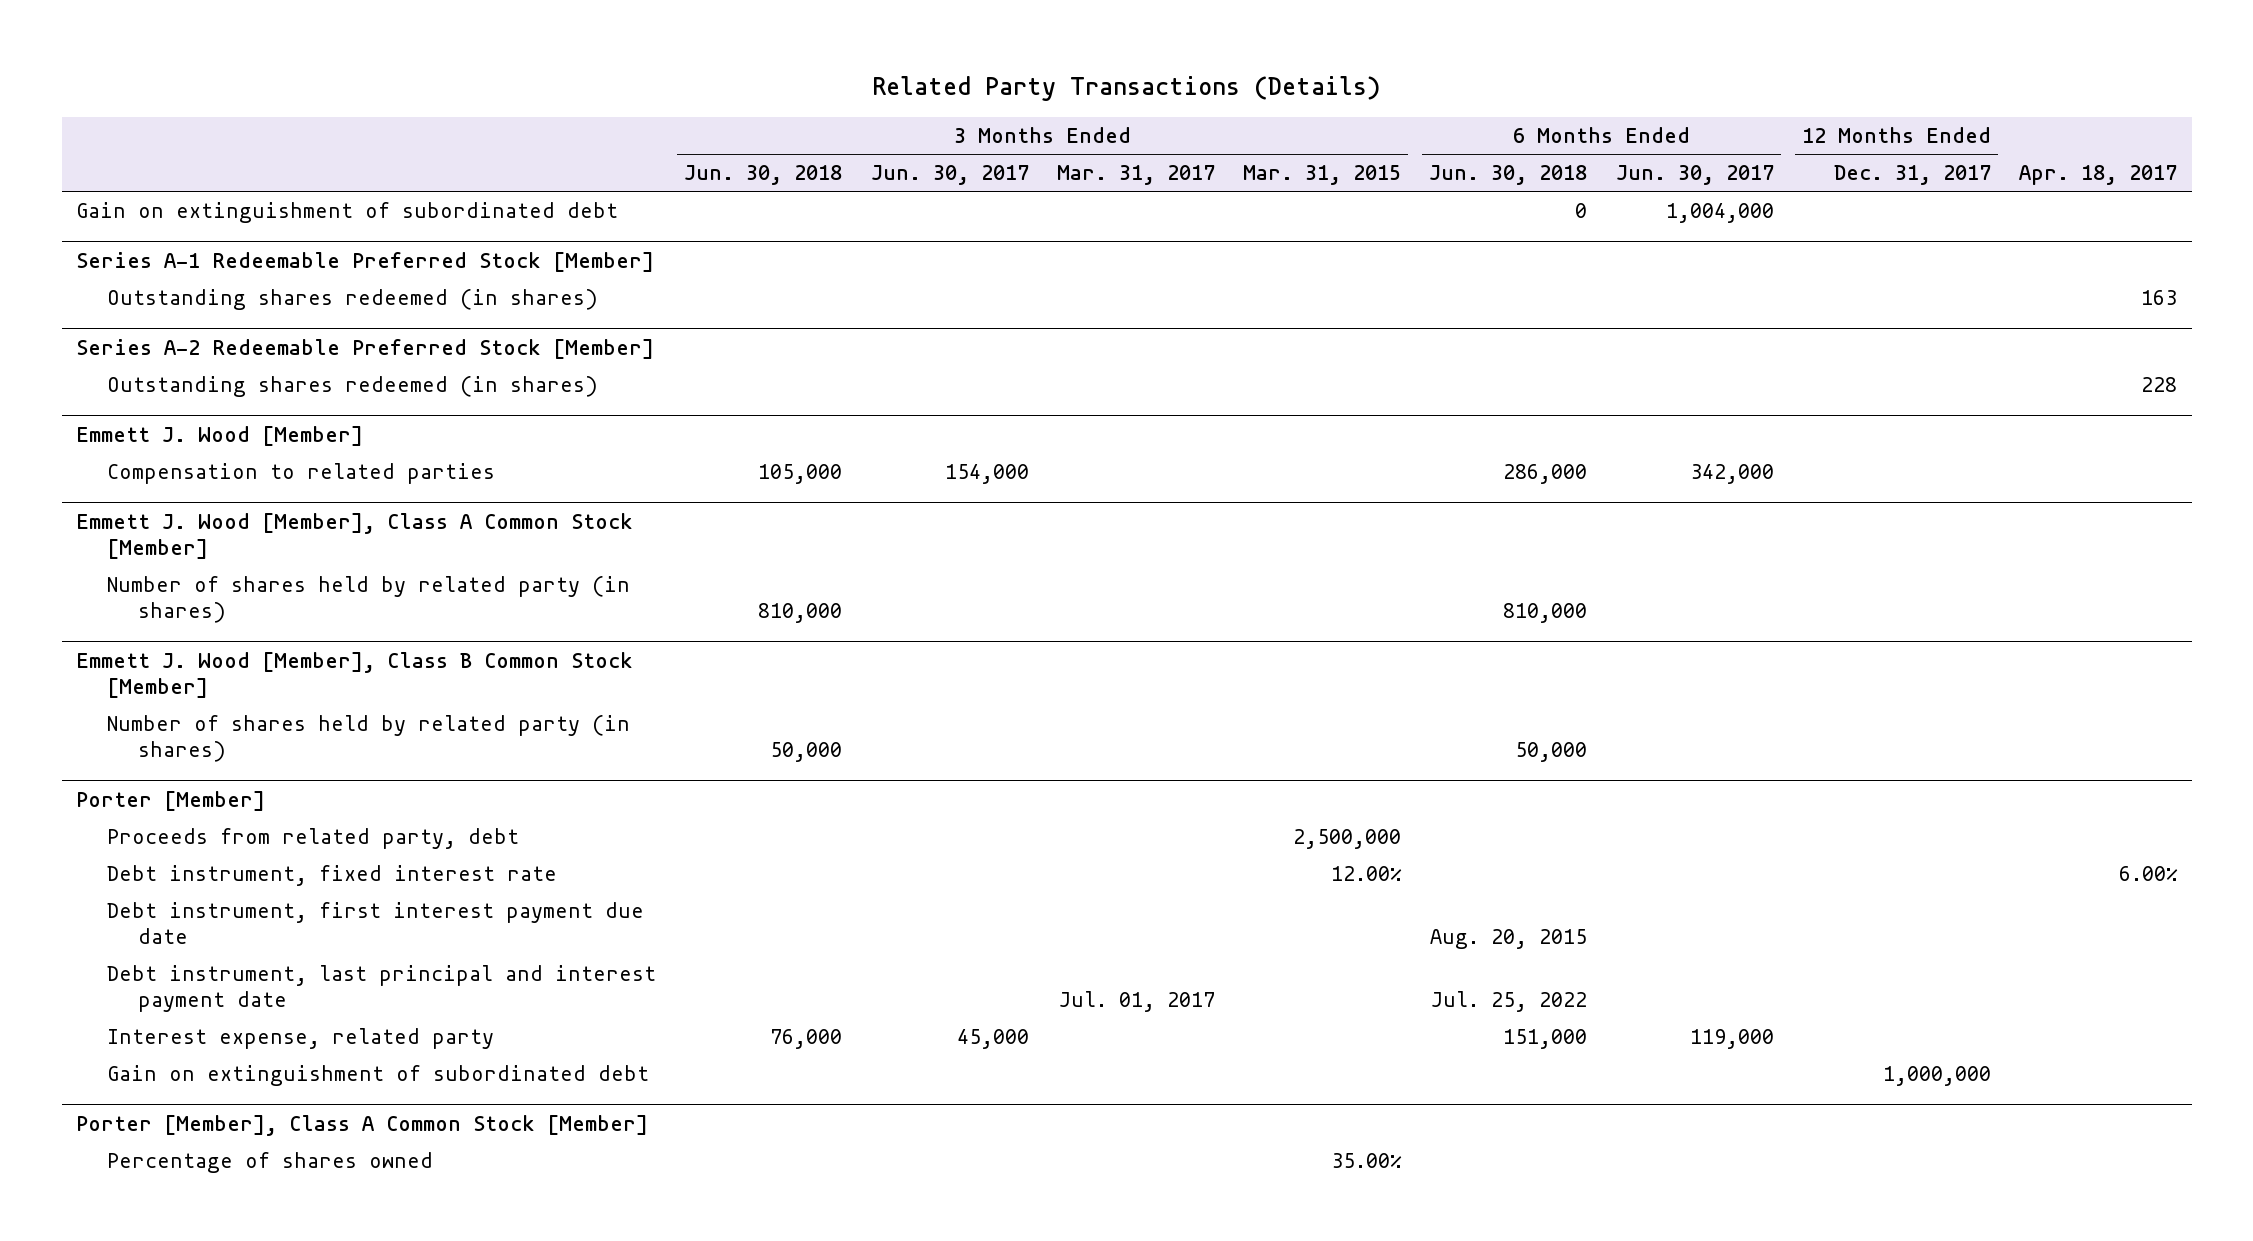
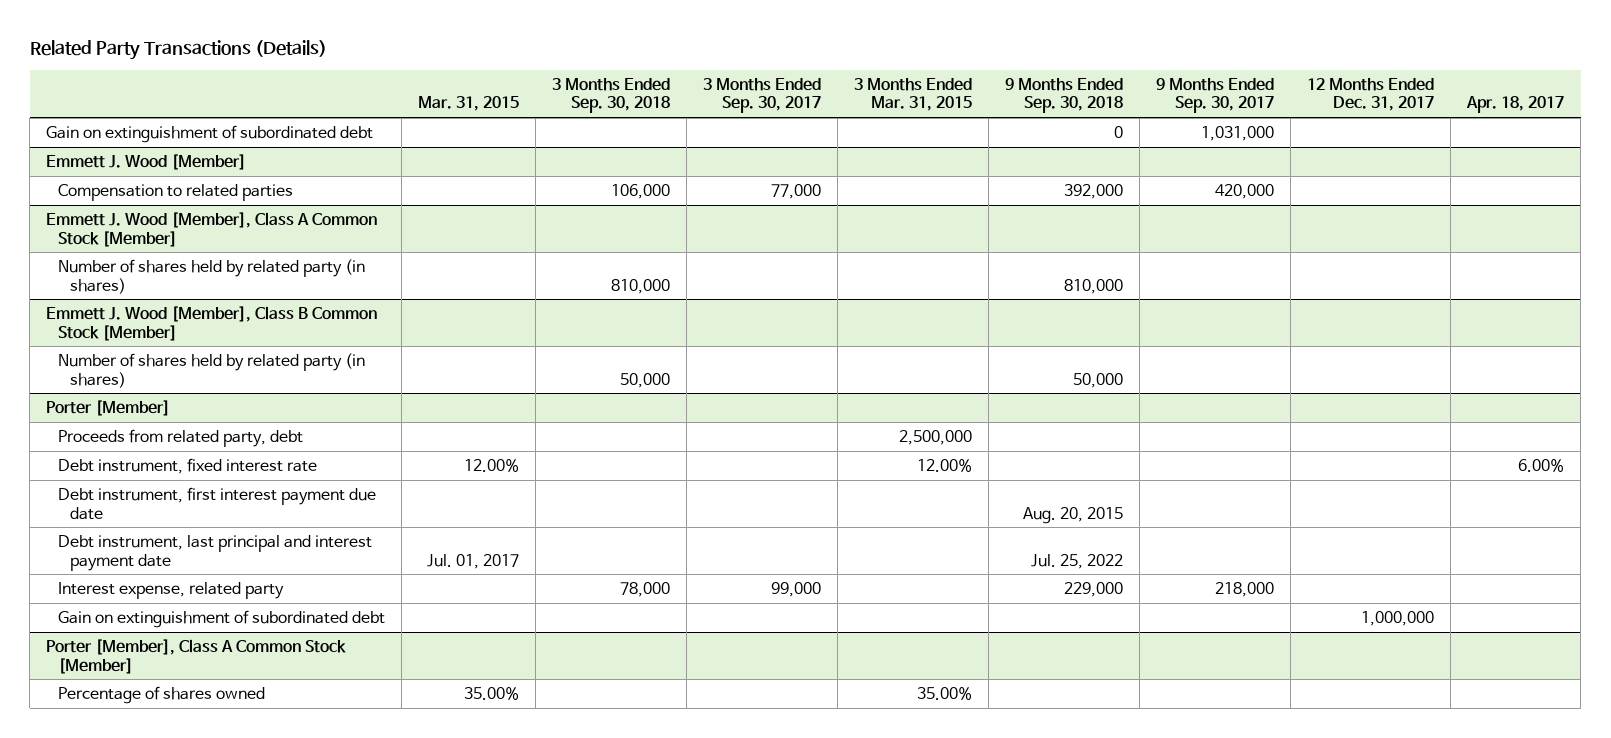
- | 3 Months Ended Jun. 30, 2018 | 3 Months Ended Jun. 30, 2017 | 3 Months Ended Mar. 31, 2017 | 3 Months Ended Mar. 31, 2015 | 6 Months Ended Jun. 30, 2018 | 6 Months Ended Jun. 30, 2017 | 12 Months Ended Dec. 31, 2017 | Apr. 18, 2017
+ | Mar. 31, 2015 | 3 Months Ended Sep. 30, 2018 | 3 Months Ended Sep. 30, 2017 | 3 Months Ended Mar. 31, 2015 | 9 Months Ended Sep. 30, 2018 | 9 Months Ended Sep. 30, 2017 | 12 Months Ended Dec. 31, 2017 | Apr. 18, 2017
- Series A-1 Redeemable Preferred Stock [Member]
- Outstanding shares redeemed (in shares) | | | | | | | | 163
- Series A-2 Redeemable Preferred Stock [Member]
- Outstanding shares redeemed (in shares) | | | | | | | | 228

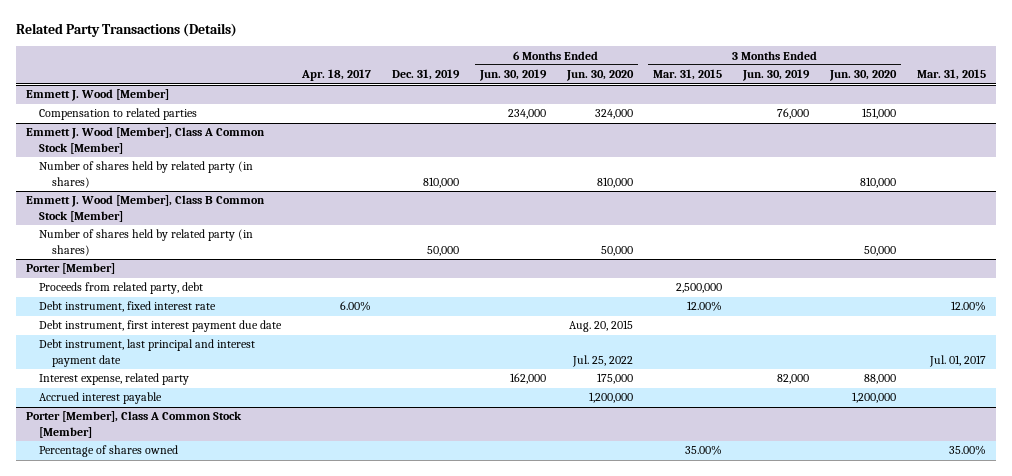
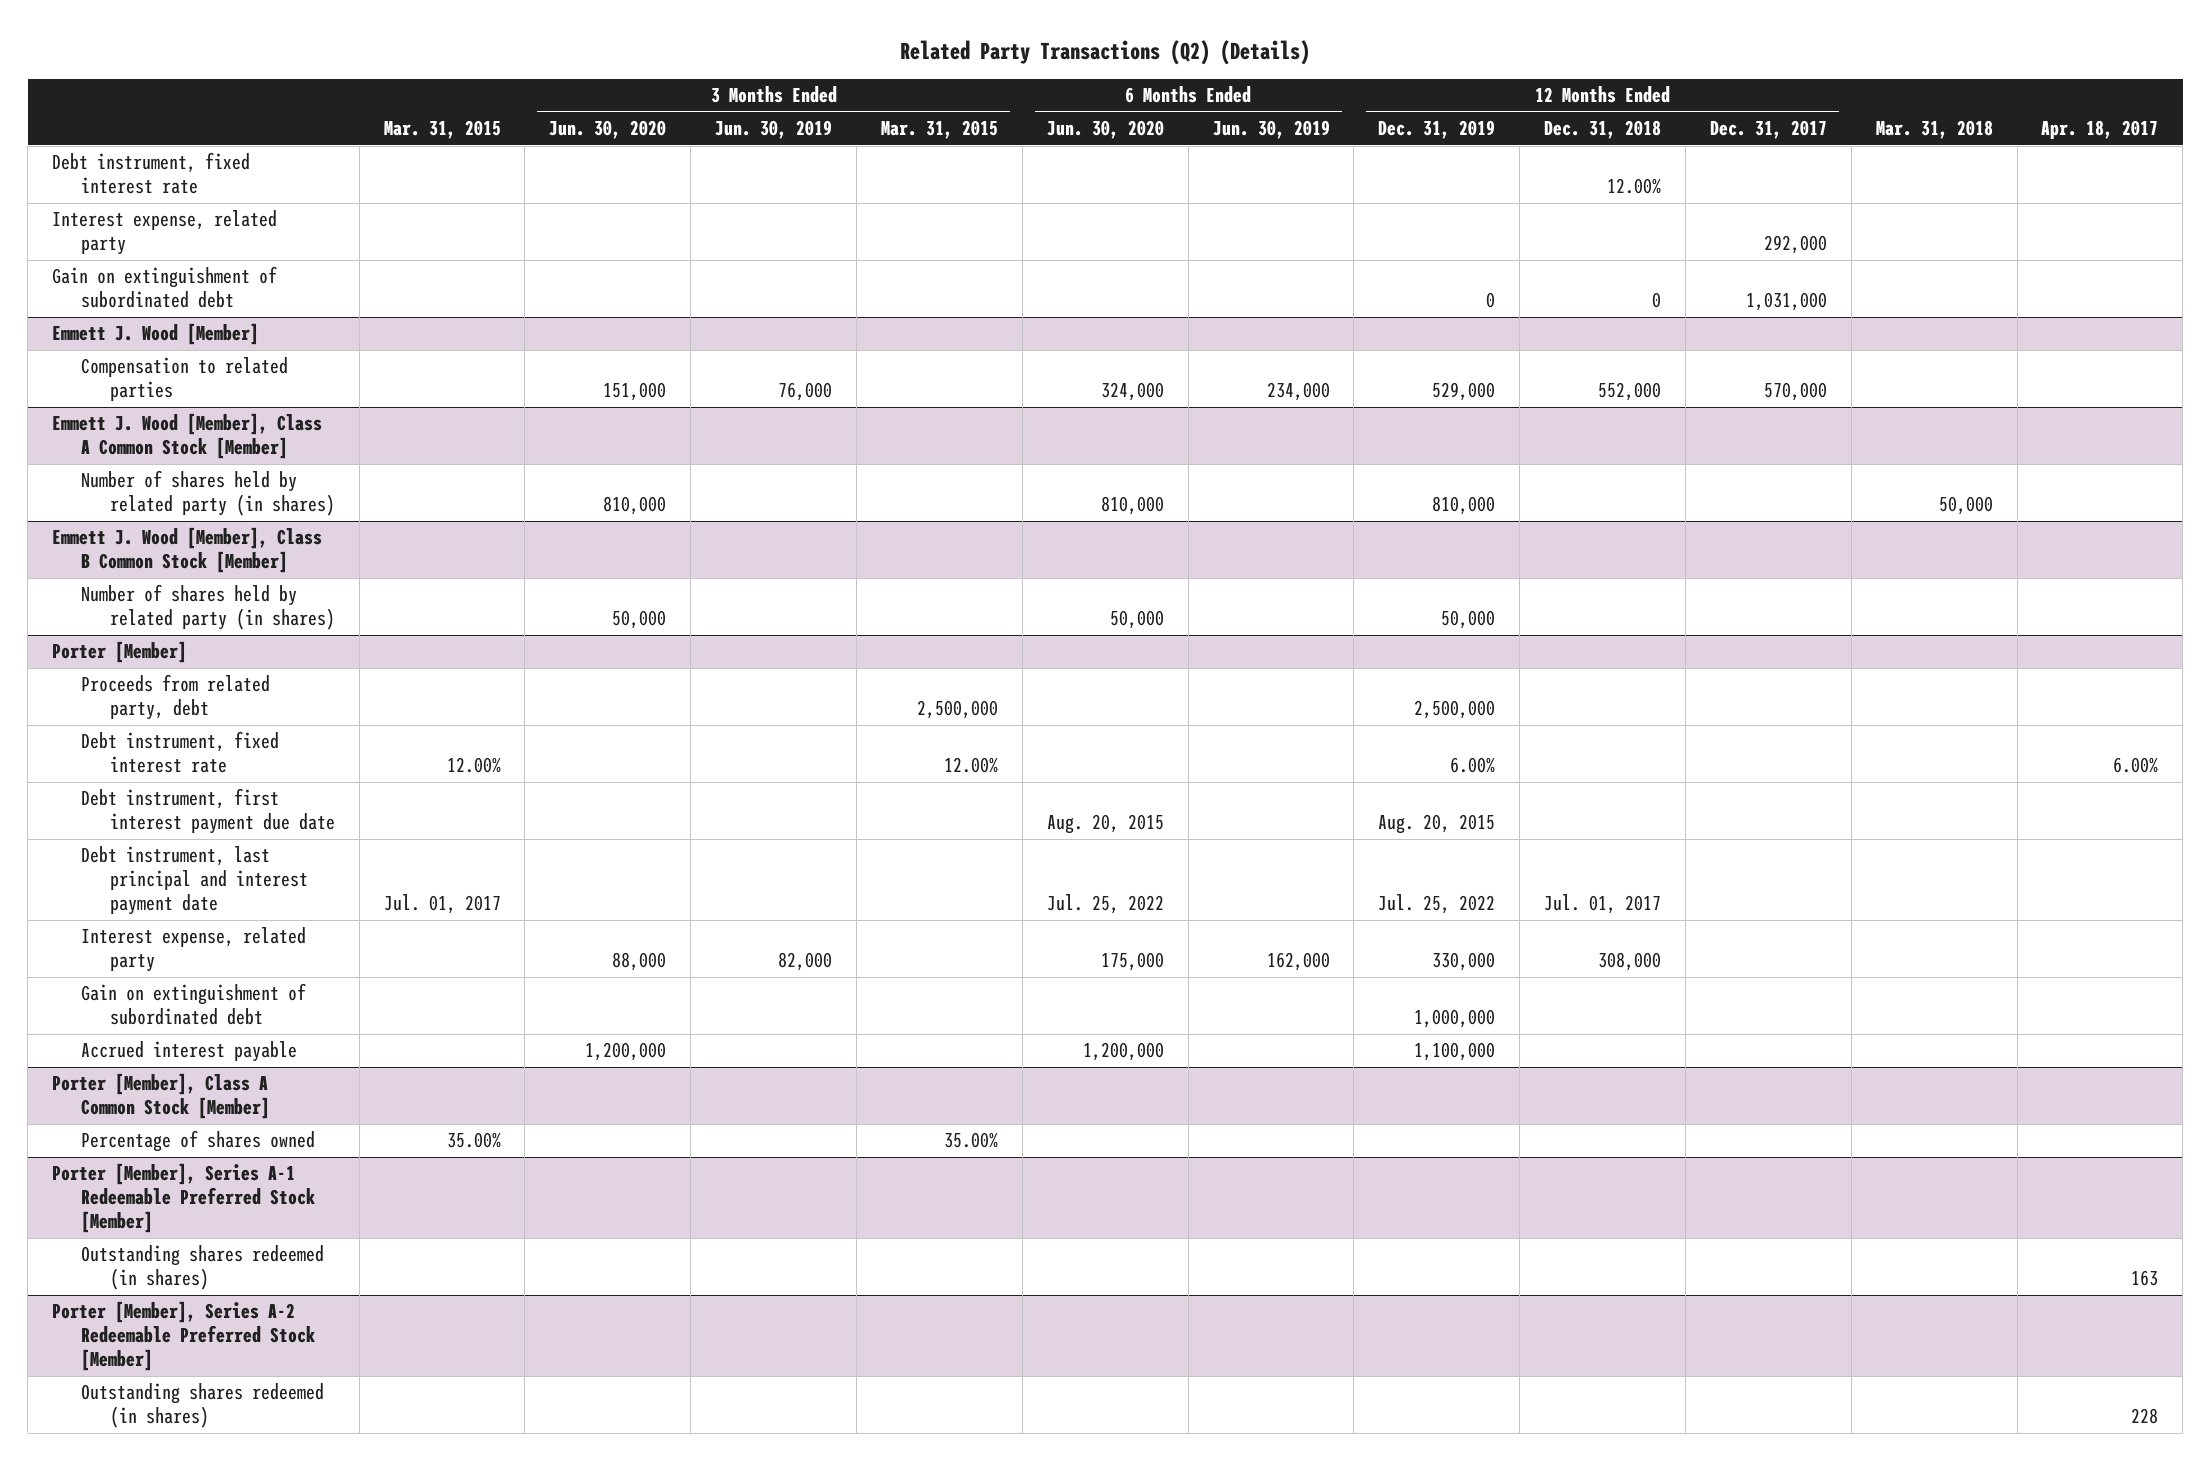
- Related Party Transactions (Details)
+ Related Party Transactions (Q2) (Details)
- | Apr. 18, 2017 | Dec. 31, 2019 | 6 Months Ended Jun. 30, 2019 | 6 Months Ended Jun. 30, 2020 | 3 Months Ended Mar. 31, 2015 | 3 Months Ended Jun. 30, 2019 | 3 Months Ended Jun. 30, 2020 | Mar. 31, 2015
+ | Mar. 31, 2015 | 3 Months Ended Jun. 30, 2020 | 3 Months Ended Jun. 30, 2019 | 3 Months Ended Mar. 31, 2015 | 6 Months Ended Jun. 30, 2020 | 6 Months Ended Jun. 30, 2019 | 12 Months Ended Dec. 31, 2019 | 12 Months Ended Dec. 31, 2018 | 12 Months Ended Dec. 31, 2017 | Mar. 31, 2018 | Apr. 18, 2017
+ Debt instrument, fixed interest rate | | | | | | | | 12.00% | | |
+ Interest expense, related party | | | | | | | | | 292,000 | |
+ Gain on extinguishment of subordinated debt | | | | | | | 0 | 0 | 1,031,000 | |
@ Porter [Member]
+ Gain on extinguishment of subordinated debt | | | | | | | 1,000,000 | | | |
+ Porter [Member], Series A-1 Redeemable Preferred Stock [Member]
+ Outstanding shares redeemed (in shares) | | | | | | | | | | | 163
+ Porter [Member], Series A-2 Redeemable Preferred Stock [Member]
+ Outstanding shares redeemed (in shares) | | | | | | | | | | | 228

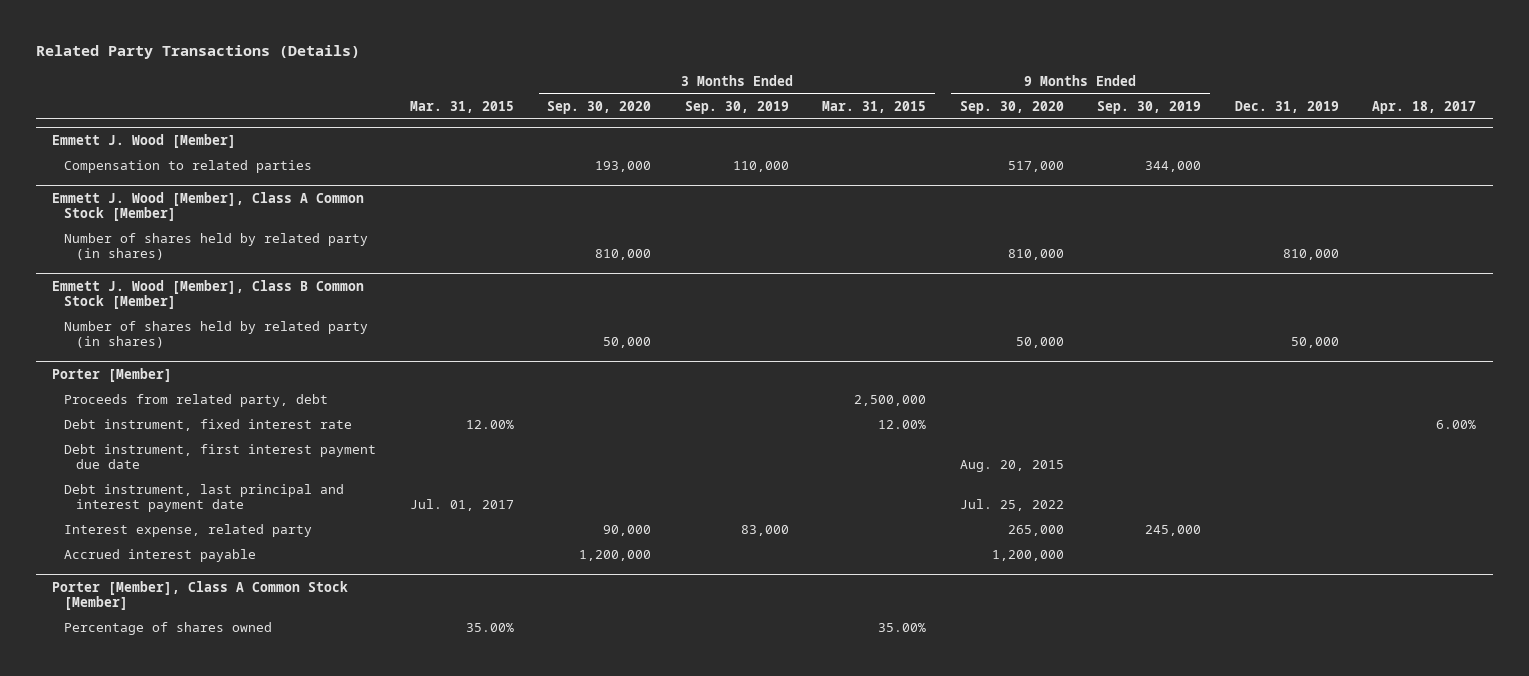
- Related Party Transactions (Q2) (Details)
+ Related Party Transactions (Details)
- | Mar. 31, 2015 | 3 Months Ended Jun. 30, 2020 | 3 Months Ended Jun. 30, 2019 | 3 Months Ended Mar. 31, 2015 | 6 Months Ended Jun. 30, 2020 | 6 Months Ended Jun. 30, 2019 | 12 Months Ended Dec. 31, 2019 | 12 Months Ended Dec. 31, 2018 | 12 Months Ended Dec. 31, 2017 | Mar. 31, 2018 | Apr. 18, 2017
+ | Mar. 31, 2015 | 3 Months Ended Sep. 30, 2020 | 3 Months Ended Sep. 30, 2019 | 3 Months Ended Mar. 31, 2015 | 9 Months Ended Sep. 30, 2020 | 9 Months Ended Sep. 30, 2019 | Dec. 31, 2019 | Apr. 18, 2017
- Debt instrument, fixed interest rate | | | | | | | | 12.00% | | |
- Interest expense, related party | | | | | | | | | 292,000 | |
- Gain on extinguishment of subordinated debt | | | | | | | 0 | 0 | 1,031,000 | |
@ Porter [Member]
- Gain on extinguishment of subordinated debt | | | | | | | 1,000,000 | | | |
- Porter [Member], Series A-1 Redeemable Preferred Stock [Member]
- Outstanding shares redeemed (in shares) | | | | | | | | | | | 163
- Porter [Member], Series A-2 Redeemable Preferred Stock [Member]
- Outstanding shares redeemed (in shares) | | | | | | | | | | | 228

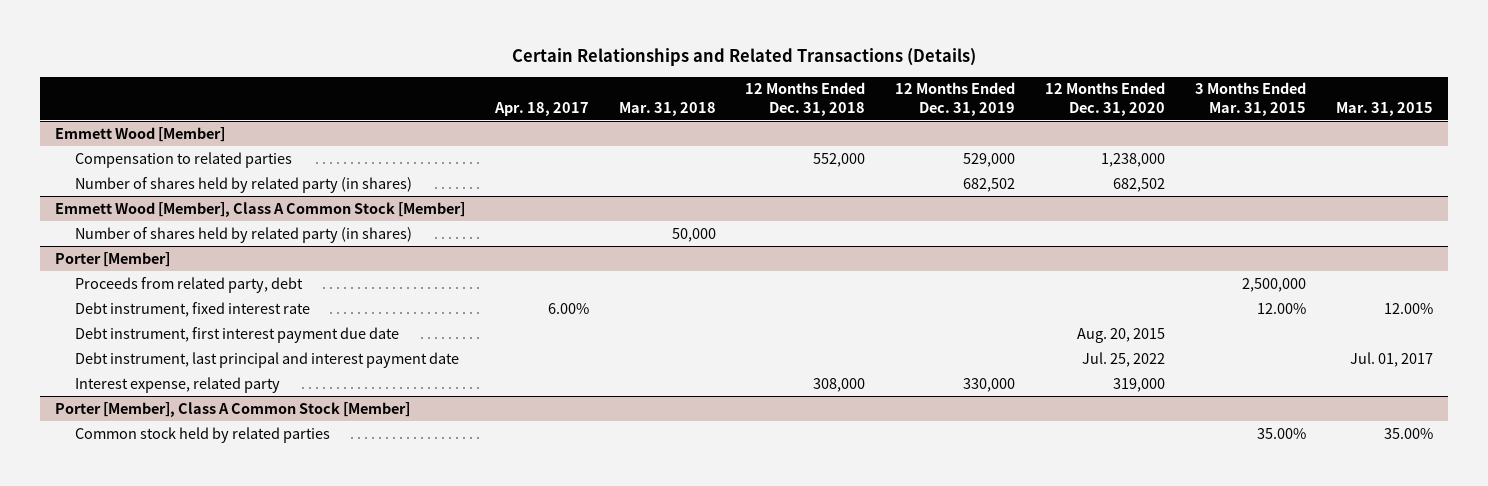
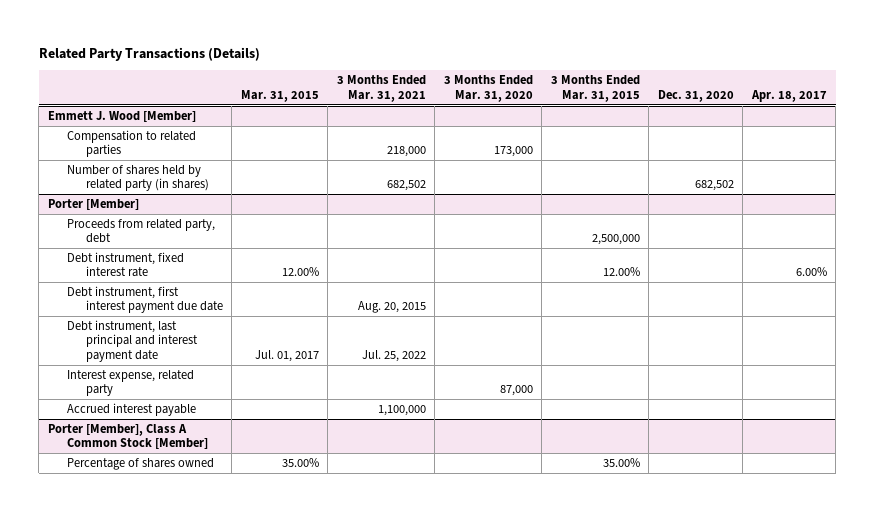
- Certain Relationships and Related Transactions (Details)
+ Related Party Transactions (Details)
- | Apr. 18, 2017 | Mar. 31, 2018 | 12 Months Ended Dec. 31, 2018 | 12 Months Ended Dec. 31, 2019 | 12 Months Ended Dec. 31, 2020 | 3 Months Ended Mar. 31, 2015 | Mar. 31, 2015
+ | Mar. 31, 2015 | 3 Months Ended Mar. 31, 2021 | 3 Months Ended Mar. 31, 2020 | 3 Months Ended Mar. 31, 2015 | Dec. 31, 2020 | Apr. 18, 2017
- Emmett Wood [Member]
+ Emmett J. Wood [Member]
- Emmett Wood [Member], Class A Common Stock [Member]
- Number of shares held by related party (in shares) | | 50,000 | | | | |
@ Porter [Member]
+ Accrued interest payable | | 1,100,000 | | | |
@ Porter [Member], Class A Common Stock [Member]
- Common stock held by related parties | | | | | | 35.00% | 35.00%
+ Percentage of shares owned | 35.00% | | | 35.00% | |

